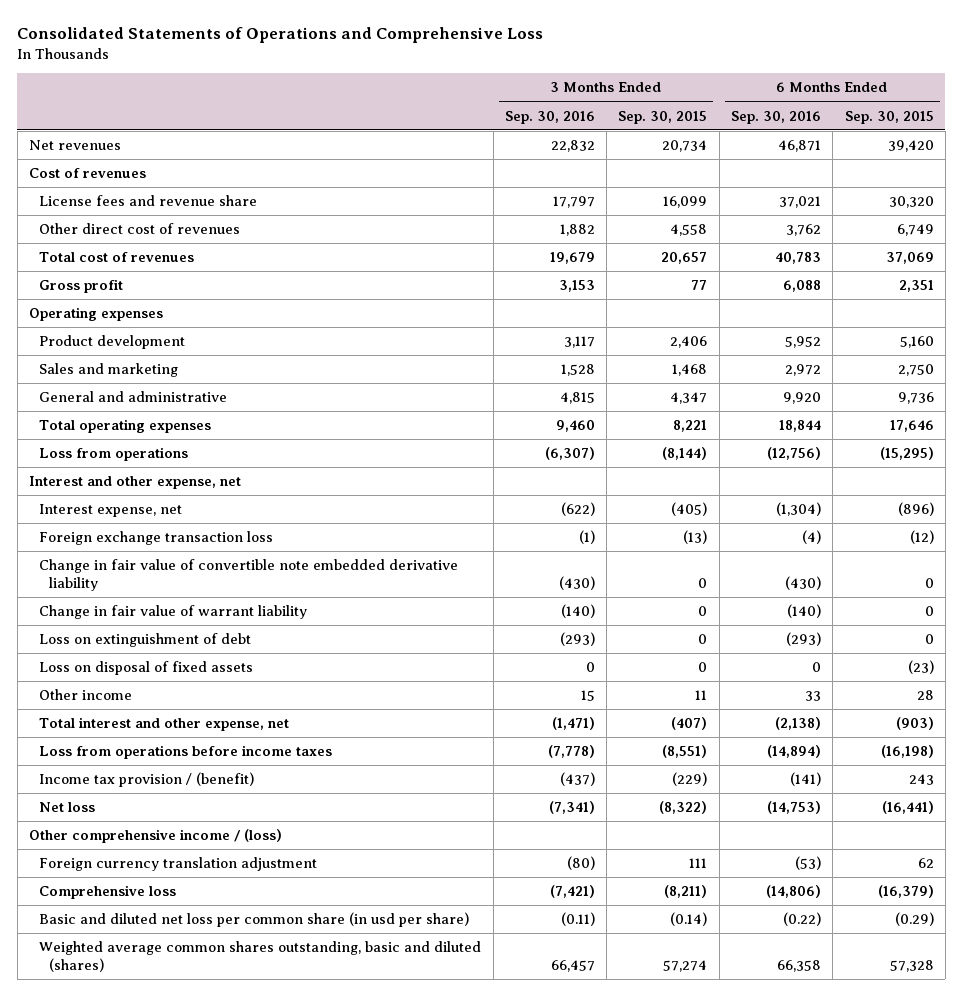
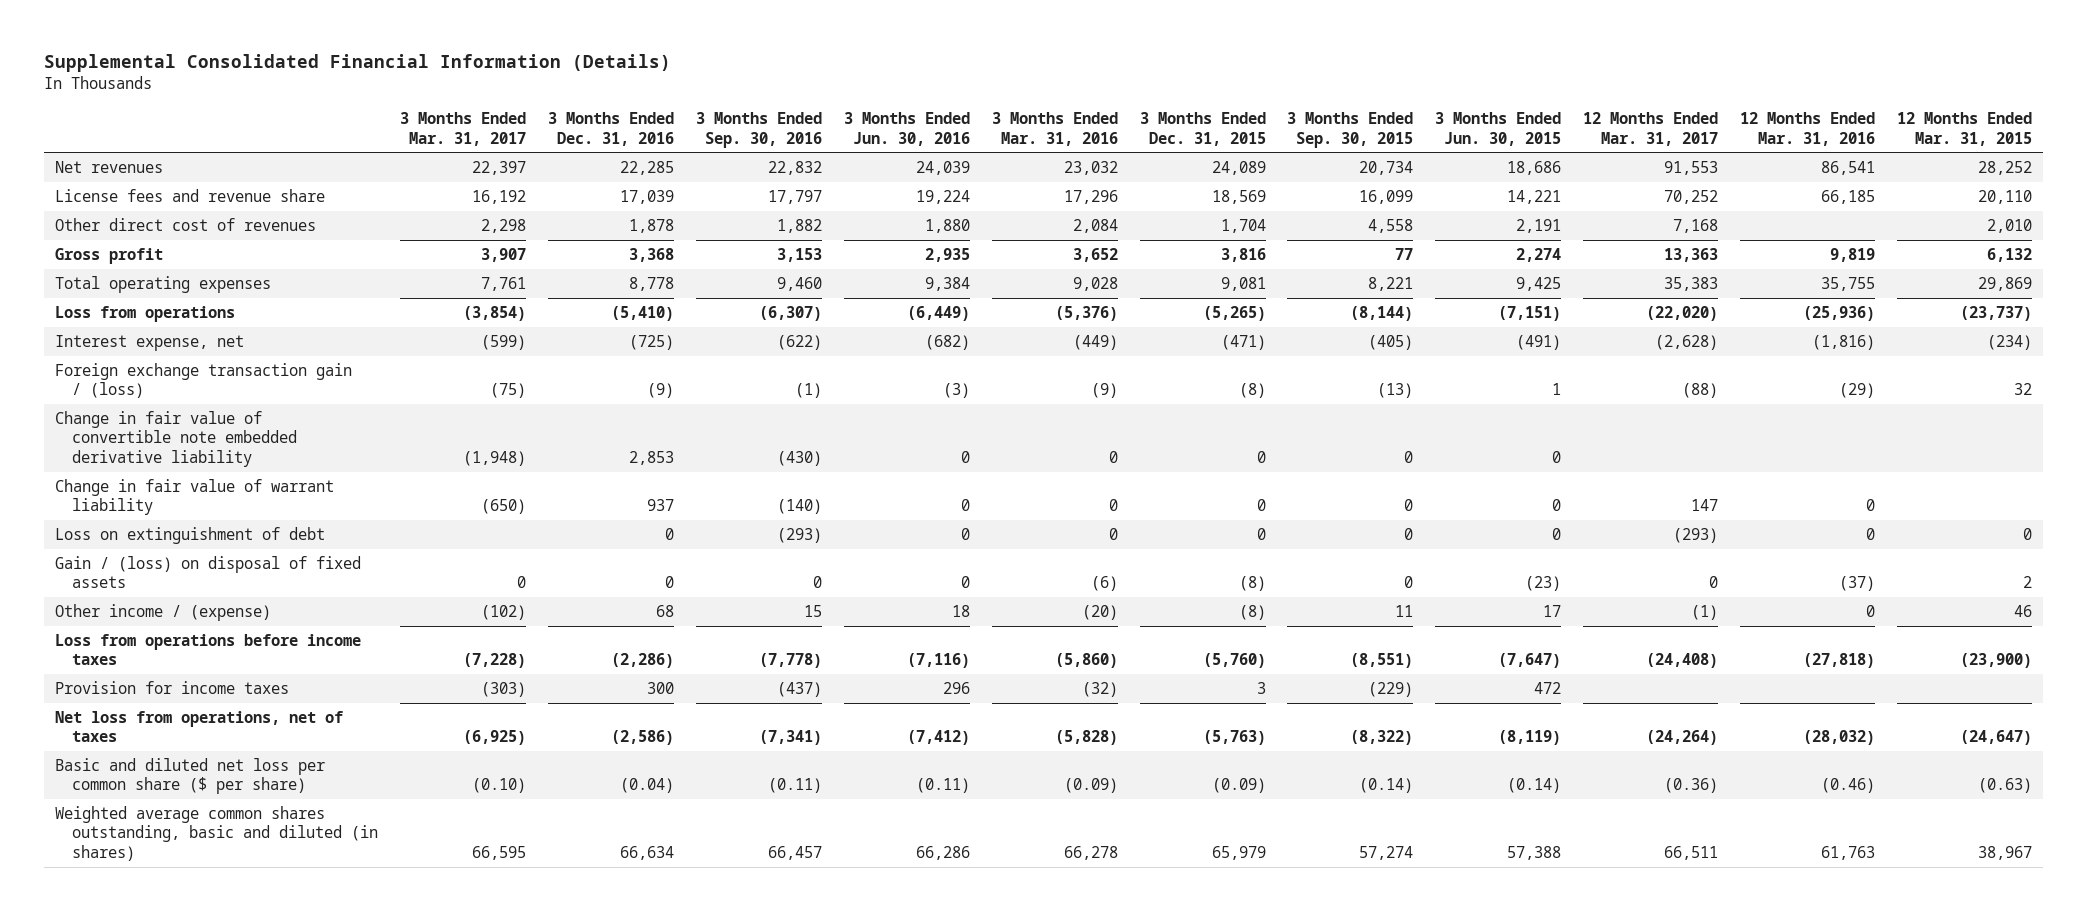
- Consolidated Statements of Operations and Comprehensive Loss
+ Supplemental Consolidated Financial Information (Details)
- | 3 Months Ended Sep. 30, 2016 | 3 Months Ended Sep. 30, 2015 | 6 Months Ended Sep. 30, 2016 | 6 Months Ended Sep. 30, 2015
+ | 3 Months Ended Mar. 31, 2017 | 3 Months Ended Dec. 31, 2016 | 3 Months Ended Sep. 30, 2016 | 3 Months Ended Jun. 30, 2016 | 3 Months Ended Mar. 31, 2016 | 3 Months Ended Dec. 31, 2015 | 3 Months Ended Sep. 30, 2015 | 3 Months Ended Jun. 30, 2015 | 12 Months Ended Mar. 31, 2017 | 12 Months Ended Mar. 31, 2016 | 12 Months Ended Mar. 31, 2015
- Cost of revenues
- Total cost of revenues | 19,679 | 20,657 | 40,783 | 37,069
- Operating expenses
- Product development | 3,117 | 2,406 | 5,952 | 5,160
- Sales and marketing | 1,528 | 1,468 | 2,972 | 2,750
- General and administrative | 4,815 | 4,347 | 9,920 | 9,736
- Interest and other expense, net
- Foreign exchange transaction loss | (1) | (13) | (4) | (12)
+ Foreign exchange transaction gain / (loss) | (75) | (9) | (1) | (3) | (9) | (8) | (13) | 1 | (88) | (29) | 32
- Loss on disposal of fixed assets | 0 | 0 | 0 | (23)
- Other income | 15 | 11 | 33 | 28
- Total interest and other expense, net | (1,471) | (407) | (2,138) | (903)
+ Gain / (loss) on disposal of fixed assets | 0 | 0 | 0 | 0 | (6) | (8) | 0 | (23) | 0 | (37) | 2
+ Other income / (expense) | (102) | 68 | 15 | 18 | (20) | (8) | 11 | 17 | (1) | 0 | 46
- Income tax provision / (benefit) | (437) | (229) | (141) | 243
- Net loss | (7,341) | (8,322) | (14,753) | (16,441)
- Other comprehensive income / (loss)
- Foreign currency translation adjustment | (80) | 111 | (53) | 62
- Comprehensive loss | (7,421) | (8,211) | (14,806) | (16,379)
- Basic and diluted net loss per common share (in usd per share) | (0.11) | (0.14) | (0.22) | (0.29)
- Weighted average common shares outstanding, basic and diluted (shares) | 66,457 | 57,274 | 66,358 | 57,328
+ Provision for income taxes | (303) | 300 | (437) | 296 | (32) | 3 | (229) | 472 | | |
+ Net loss from operations, net of taxes | (6,925) | (2,586) | (7,341) | (7,412) | (5,828) | (5,763) | (8,322) | (8,119) | (24,264) | (28,032) | (24,647)
+ Basic and diluted net loss per common share ($ per share) | (0.10) | (0.04) | (0.11) | (0.11) | (0.09) | (0.09) | (0.14) | (0.14) | (0.36) | (0.46) | (0.63)
+ Weighted average common shares outstanding, basic and diluted (in shares) | 66,595 | 66,634 | 66,457 | 66,286 | 66,278 | 65,979 | 57,274 | 57,388 | 66,511 | 61,763 | 38,967

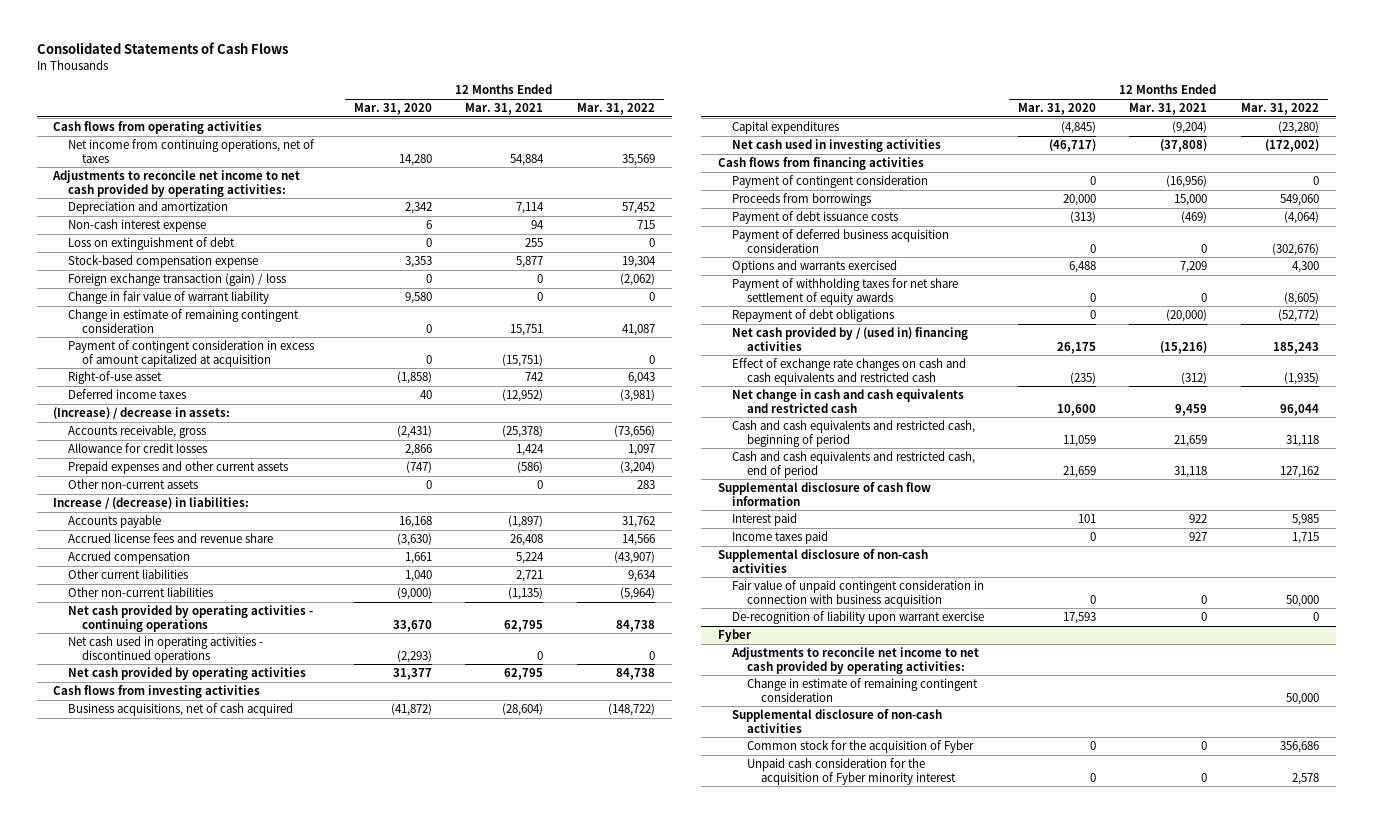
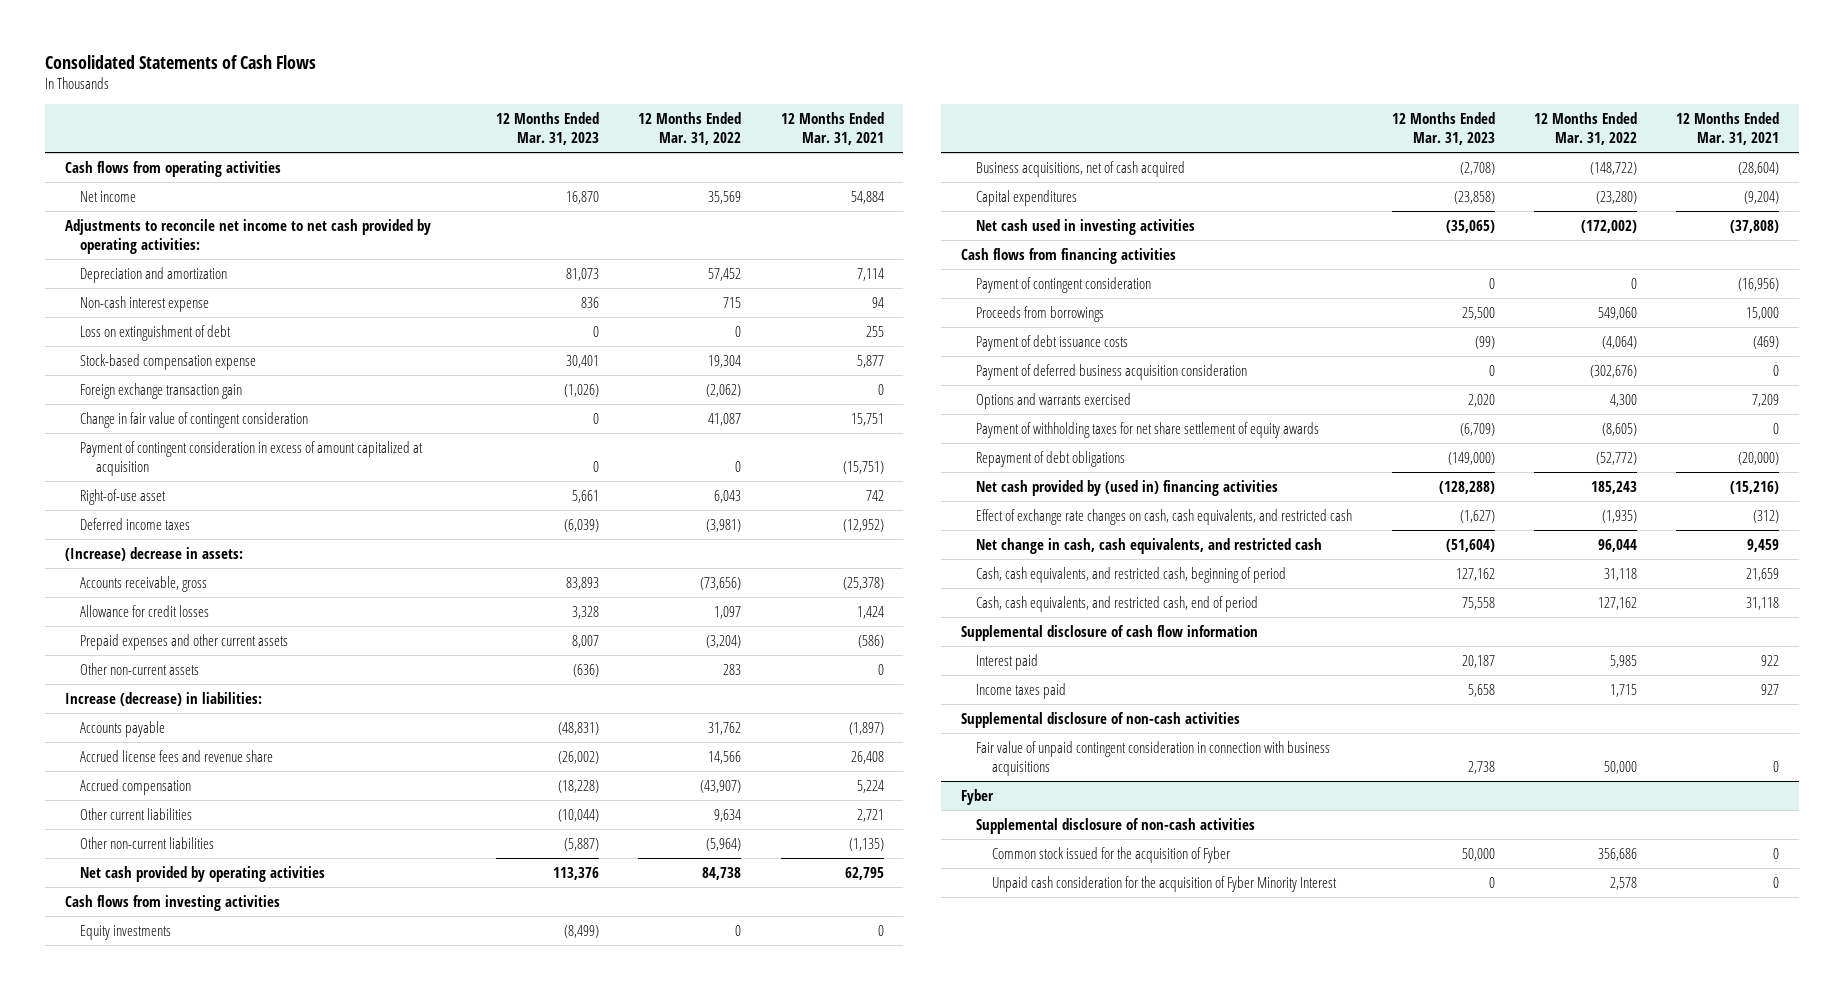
- | 12 Months Ended Mar. 31, 2020 | 12 Months Ended Mar. 31, 2021 | 12 Months Ended Mar. 31, 2022
+ | 12 Months Ended Mar. 31, 2023 | 12 Months Ended Mar. 31, 2022 | 12 Months Ended Mar. 31, 2021
- Net income from continuing operations, net of taxes | 14,280 | 54,884 | 35,569
+ Net income | 16,870 | 35,569 | 54,884
- Foreign exchange transaction (gain) / loss | 0 | 0 | (2,062)
- Change in fair value of warrant liability | 9,580 | 0 | 0
- Change in estimate of remaining contingent consideration | 0 | 15,751 | 41,087
+ Foreign exchange transaction gain | (1,026) | (2,062) | 0
+ Change in fair value of contingent consideration | 0 | 41,087 | 15,751
- (Increase) / decrease in assets:
+ (Increase) decrease in assets:
- Increase / (decrease) in liabilities:
+ Increase (decrease) in liabilities:
- Net cash provided by operating activities - continuing operations | 33,670 | 62,795 | 84,738
- Net cash used in operating activities - discontinued operations | (2,293) | 0 | 0
+ Equity investments | (8,499) | 0 | 0
- Net cash provided by / (used in) financing activities | 26,175 | (15,216) | 185,243
- Effect of exchange rate changes on cash and cash equivalents and restricted cash | (235) | (312) | (1,935)
- Net change in cash and cash equivalents and restricted cash | 10,600 | 9,459 | 96,044
- Cash and cash equivalents and restricted cash, beginning of period | 11,059 | 21,659 | 31,118
- Cash and cash equivalents and restricted cash, end of period | 21,659 | 31,118 | 127,162
+ Net cash provided by (used in) financing activities | (128,288) | 185,243 | (15,216)
+ Effect of exchange rate changes on cash, cash equivalents, and restricted cash | (1,627) | (1,935) | (312)
+ Net change in cash, cash equivalents, and restricted cash | (51,604) | 96,044 | 9,459
+ Cash, cash equivalents, and restricted cash, beginning of period | 127,162 | 31,118 | 21,659
+ Cash, cash equivalents, and restricted cash, end of period | 75,558 | 127,162 | 31,118
- Fair value of unpaid contingent consideration in connection with business acquisition | 0 | 0 | 50,000
- De-recognition of liability upon warrant exercise | 17,593 | 0 | 0
+ Fair value of unpaid contingent consideration in connection with business acquisitions | 2,738 | 50,000 | 0
@ Fyber
- Adjustments to reconcile net income to net cash provided by operating activities:
- Change in estimate of remaining contingent consideration | | | 50,000
- Common stock for the acquisition of Fyber | 0 | 0 | 356,686
- Unpaid cash consideration for the acquisition of Fyber minority interest | 0 | 0 | 2,578
+ Common stock issued for the acquisition of Fyber | 50,000 | 356,686 | 0
+ Unpaid cash consideration for the acquisition of Fyber Minority Interest | 0 | 2,578 | 0

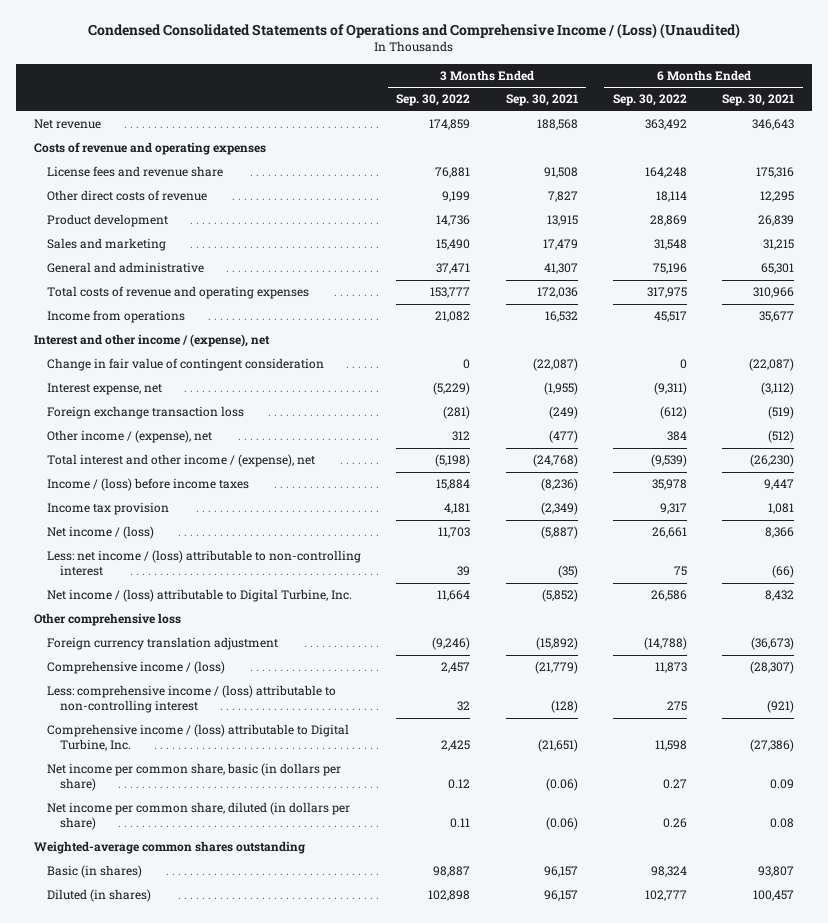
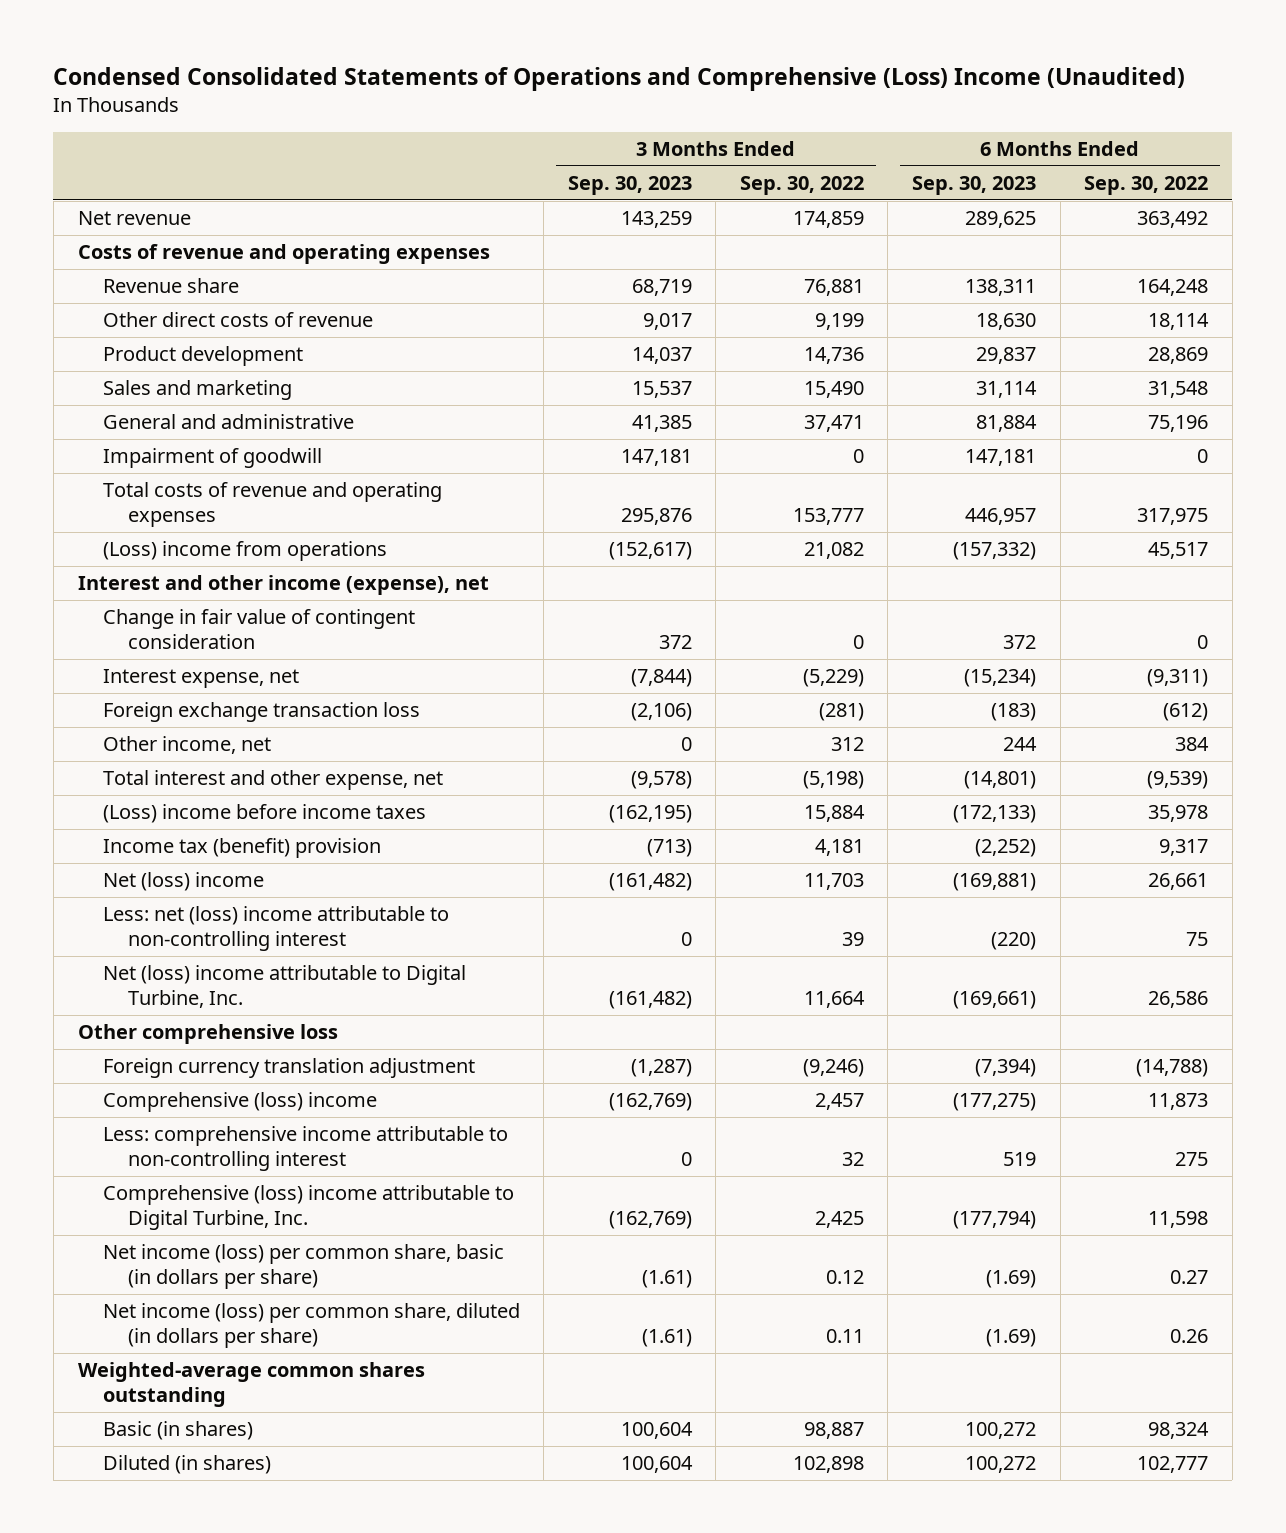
- Condensed Consolidated Statements of Operations and Comprehensive Income / (Loss) (Unaudited)
+ Condensed Consolidated Statements of Operations and Comprehensive (Loss) Income (Unaudited)
- | 3 Months Ended Sep. 30, 2022 | 3 Months Ended Sep. 30, 2021 | 6 Months Ended Sep. 30, 2022 | 6 Months Ended Sep. 30, 2021
+ | 3 Months Ended Sep. 30, 2023 | 3 Months Ended Sep. 30, 2022 | 6 Months Ended Sep. 30, 2023 | 6 Months Ended Sep. 30, 2022
- License fees and revenue share | 76,881 | 91,508 | 164,248 | 175,316
+ Revenue share | 68,719 | 76,881 | 138,311 | 164,248
+ Impairment of goodwill | 147,181 | 0 | 147,181 | 0
- Income from operations | 21,082 | 16,532 | 45,517 | 35,677
- Interest and other income / (expense), net
+ (Loss) income from operations | (152,617) | 21,082 | (157,332) | 45,517
+ Interest and other income (expense), net
- Other income / (expense), net | 312 | (477) | 384 | (512)
- Total interest and other income / (expense), net | (5,198) | (24,768) | (9,539) | (26,230)
- Income / (loss) before income taxes | 15,884 | (8,236) | 35,978 | 9,447
- Income tax provision | 4,181 | (2,349) | 9,317 | 1,081
- Net income / (loss) | 11,703 | (5,887) | 26,661 | 8,366
- Less: net income / (loss) attributable to non-controlling interest | 39 | (35) | 75 | (66)
- Net income / (loss) attributable to Digital Turbine, Inc. | 11,664 | (5,852) | 26,586 | 8,432
+ Other income, net | 0 | 312 | 244 | 384
+ Total interest and other expense, net | (9,578) | (5,198) | (14,801) | (9,539)
+ (Loss) income before income taxes | (162,195) | 15,884 | (172,133) | 35,978
+ Income tax (benefit) provision | (713) | 4,181 | (2,252) | 9,317
+ Net (loss) income | (161,482) | 11,703 | (169,881) | 26,661
+ Less: net (loss) income attributable to non-controlling interest | 0 | 39 | (220) | 75
+ Net (loss) income attributable to Digital Turbine, Inc. | (161,482) | 11,664 | (169,661) | 26,586
- Comprehensive income / (loss) | 2,457 | (21,779) | 11,873 | (28,307)
- Less: comprehensive income / (loss) attributable to non-controlling interest | 32 | (128) | 275 | (921)
- Comprehensive income / (loss) attributable to Digital Turbine, Inc. | 2,425 | (21,651) | 11,598 | (27,386)
- Net income per common share, basic (in dollars per share) | 0.12 | (0.06) | 0.27 | 0.09
- Net income per common share, diluted (in dollars per share) | 0.11 | (0.06) | 0.26 | 0.08
+ Comprehensive (loss) income | (162,769) | 2,457 | (177,275) | 11,873
+ Less: comprehensive income attributable to non-controlling interest | 0 | 32 | 519 | 275
+ Comprehensive (loss) income attributable to Digital Turbine, Inc. | (162,769) | 2,425 | (177,794) | 11,598
+ Net income (loss) per common share, basic (in dollars per share) | (1.61) | 0.12 | (1.69) | 0.27
+ Net income (loss) per common share, diluted (in dollars per share) | (1.61) | 0.11 | (1.69) | 0.26

